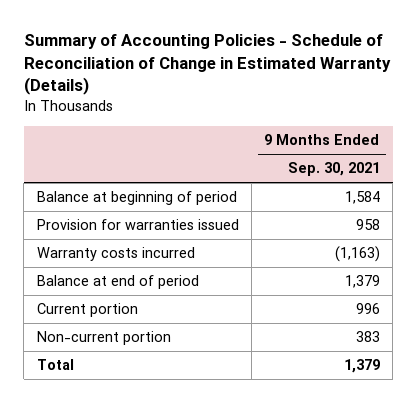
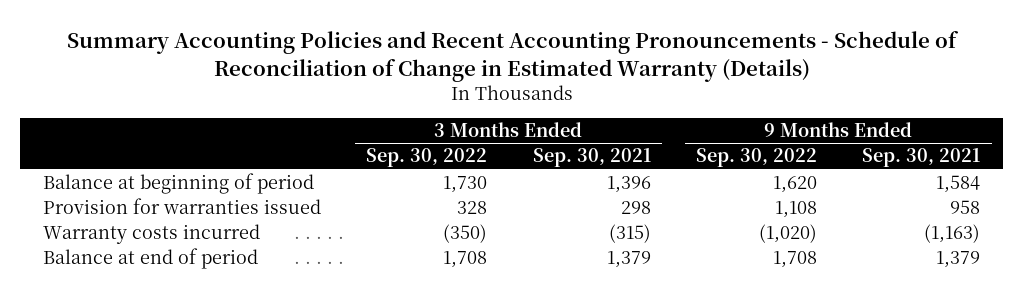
- Summary of Accounting Policies - Schedule of Reconciliation of Change in Estimated Warranty (Details)
+ Summary Accounting Policies and Recent Accounting Pronouncements - Schedule of Reconciliation of Change in Estimated Warranty (Details)
- | 9 Months Ended Sep. 30, 2021
+ | 3 Months Ended Sep. 30, 2022 | 3 Months Ended Sep. 30, 2021 | 9 Months Ended Sep. 30, 2022 | 9 Months Ended Sep. 30, 2021
- Current portion | 996
- Non-current portion | 383
- Total | 1,379

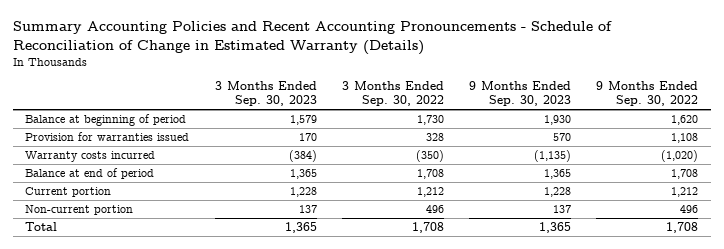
- | 3 Months Ended Sep. 30, 2022 | 3 Months Ended Sep. 30, 2021 | 9 Months Ended Sep. 30, 2022 | 9 Months Ended Sep. 30, 2021
+ | 3 Months Ended Sep. 30, 2023 | 3 Months Ended Sep. 30, 2022 | 9 Months Ended Sep. 30, 2023 | 9 Months Ended Sep. 30, 2022
+ Current portion | 1,228 | 1,212 | 1,228 | 1,212
+ Non-current portion | 137 | 496 | 137 | 496
+ Total | 1,365 | 1,708 | 1,365 | 1,708

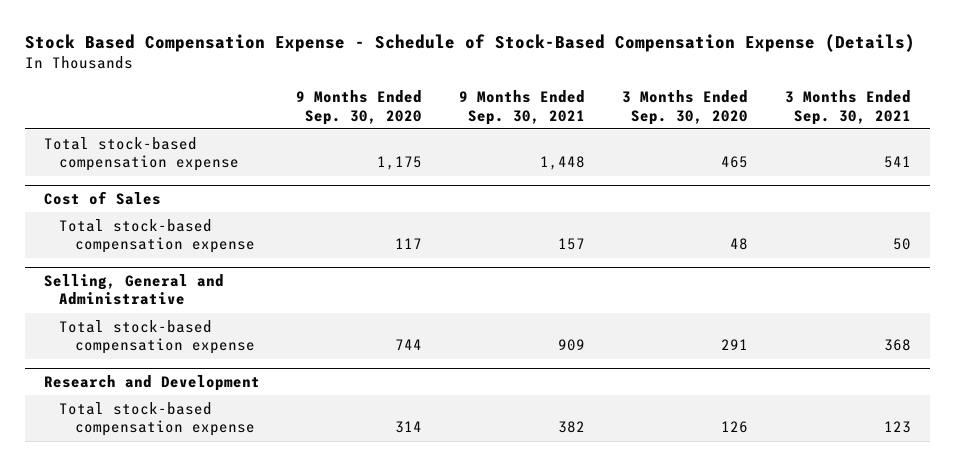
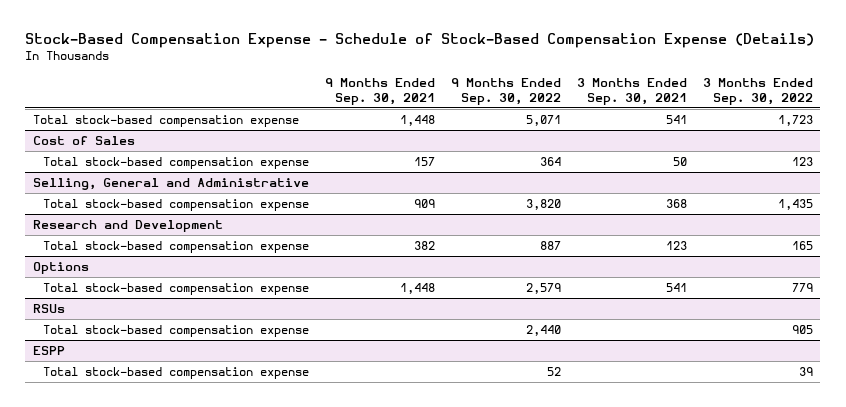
- Stock Based Compensation Expense - Schedule of Stock-Based Compensation Expense (Details)
+ Stock-Based Compensation Expense - Schedule of Stock-Based Compensation Expense (Details)
- | 9 Months Ended Sep. 30, 2020 | 9 Months Ended Sep. 30, 2021 | 3 Months Ended Sep. 30, 2020 | 3 Months Ended Sep. 30, 2021
+ | 9 Months Ended Sep. 30, 2021 | 9 Months Ended Sep. 30, 2022 | 3 Months Ended Sep. 30, 2021 | 3 Months Ended Sep. 30, 2022
+ Options
+ Total stock-based compensation expense | 1,448 | 2,579 | 541 | 779
+ RSUs
+ Total stock-based compensation expense | | 2,440 | | 905
+ ESPP
+ Total stock-based compensation expense | | 52 | | 39

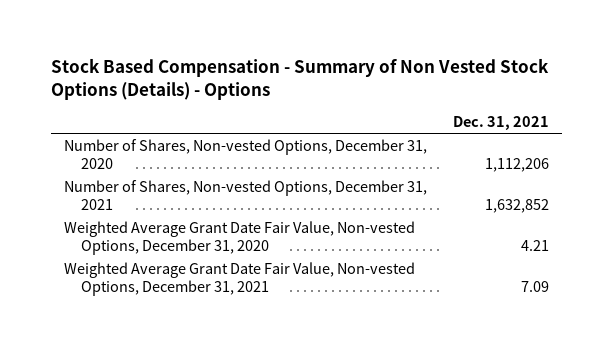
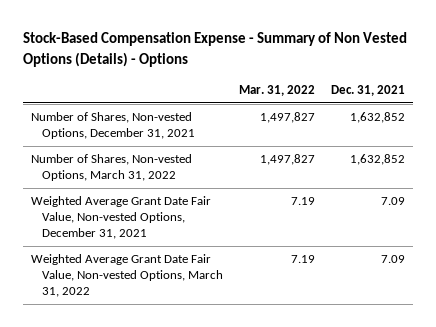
- Stock Based Compensation - Summary of Non Vested Stock Options (Details) - Options
+ Stock-Based Compensation Expense - Summary of Non Vested Options (Details) - Options
- | Dec. 31, 2021
+ | Mar. 31, 2022 | Dec. 31, 2021
- Number of Shares, Non-vested Options, December 31, 2020 | 1,112,206
- Weighted Average Grant Date Fair Value, Non-vested Options, December 31, 2020 | 4.21
+ Number of Shares, Non-vested Options, March 31, 2022 | 1,497,827 | 1,632,852
+ Weighted Average Grant Date Fair Value, Non-vested Options, March 31, 2022 | 7.19 | 7.09

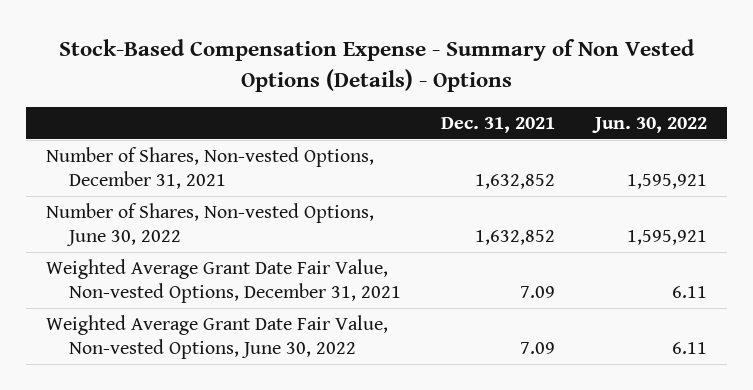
- | Mar. 31, 2022 | Dec. 31, 2021
+ | Dec. 31, 2021 | Jun. 30, 2022
- Number of Shares, Non-vested Options, March 31, 2022 | 1,497,827 | 1,632,852
+ Number of Shares, Non-vested Options, June 30, 2022 | 1,632,852 | 1,595,921
- Weighted Average Grant Date Fair Value, Non-vested Options, March 31, 2022 | 7.19 | 7.09
+ Weighted Average Grant Date Fair Value, Non-vested Options, June 30, 2022 | 7.09 | 6.11

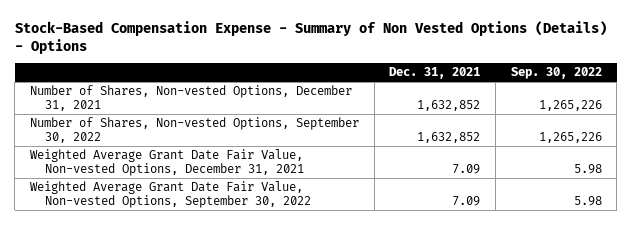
- | Dec. 31, 2021 | Jun. 30, 2022
+ | Dec. 31, 2021 | Sep. 30, 2022
- Number of Shares, Non-vested Options, June 30, 2022 | 1,632,852 | 1,595,921
+ Number of Shares, Non-vested Options, September 30, 2022 | 1,632,852 | 1,265,226
- Weighted Average Grant Date Fair Value, Non-vested Options, June 30, 2022 | 7.09 | 6.11
+ Weighted Average Grant Date Fair Value, Non-vested Options, September 30, 2022 | 7.09 | 5.98

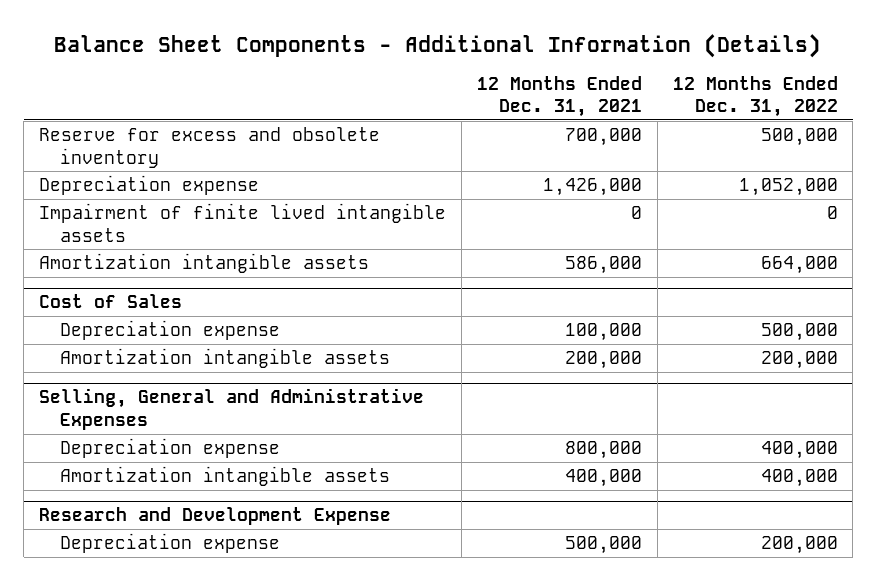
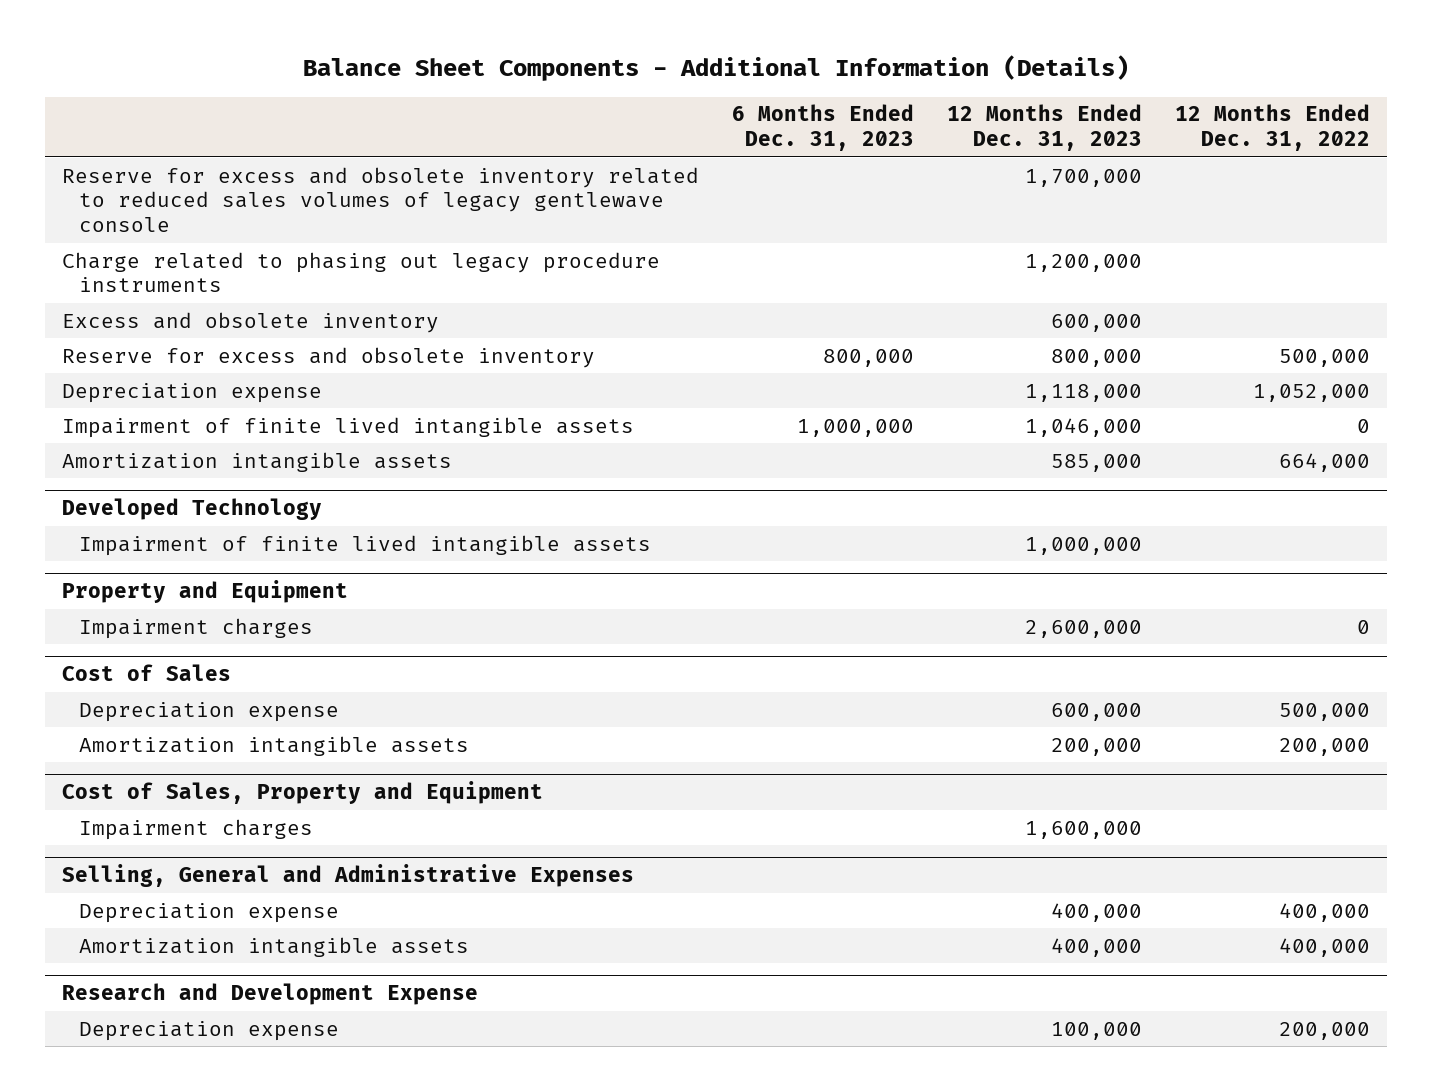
- | 12 Months Ended Dec. 31, 2021 | 12 Months Ended Dec. 31, 2022
+ | 6 Months Ended Dec. 31, 2023 | 12 Months Ended Dec. 31, 2023 | 12 Months Ended Dec. 31, 2022
+ Reserve for excess and obsolete inventory related to reduced sales volumes of legacy gentlewave console | | 1,700,000 |
+ Charge related to phasing out legacy procedure instruments | | 1,200,000 |
+ Excess and obsolete inventory | | 600,000 |
+ Developed Technology
+ Impairment of finite lived intangible assets | | 1,000,000 |
+ Property and Equipment
+ Impairment charges | | 2,600,000 | 0
+ Cost of Sales, Property and Equipment
+ Impairment charges | | 1,600,000 |

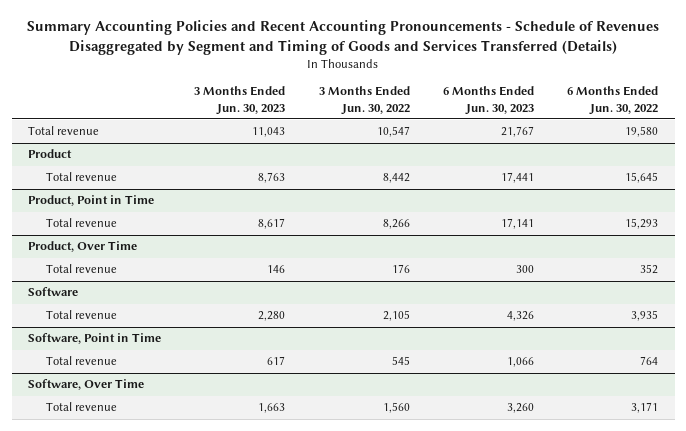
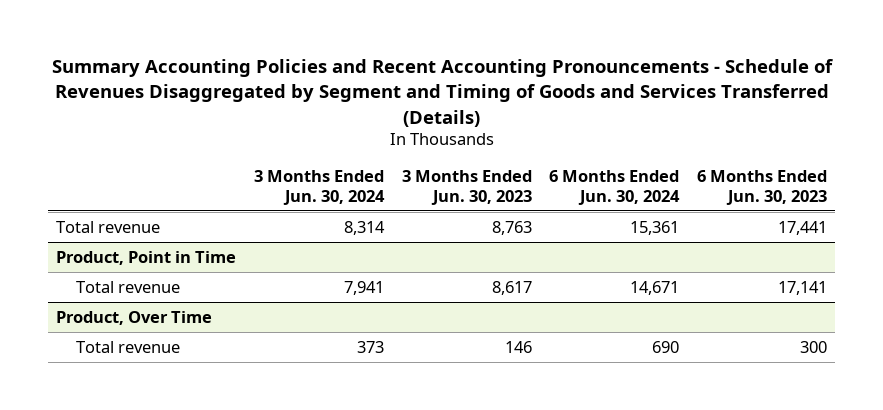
- | 3 Months Ended Jun. 30, 2023 | 3 Months Ended Jun. 30, 2022 | 6 Months Ended Jun. 30, 2023 | 6 Months Ended Jun. 30, 2022
+ | 3 Months Ended Jun. 30, 2024 | 3 Months Ended Jun. 30, 2023 | 6 Months Ended Jun. 30, 2024 | 6 Months Ended Jun. 30, 2023
- Total revenue | 11,043 | 10,547 | 21,767 | 19,580
- Product
- Software
- Total revenue | 2,280 | 2,105 | 4,326 | 3,935
- Software, Point in Time
- Total revenue | 617 | 545 | 1,066 | 764
- Software, Over Time
- Total revenue | 1,663 | 1,560 | 3,260 | 3,171

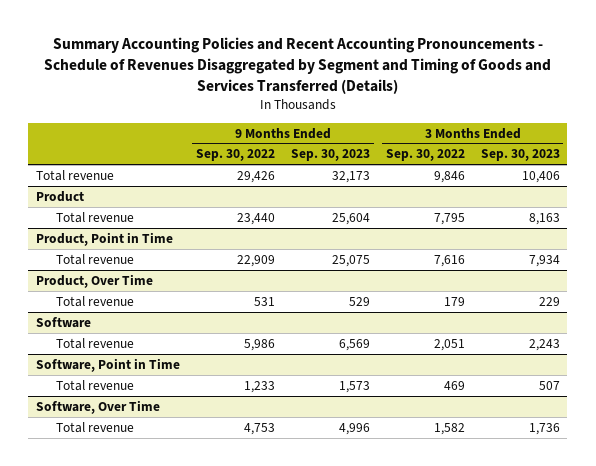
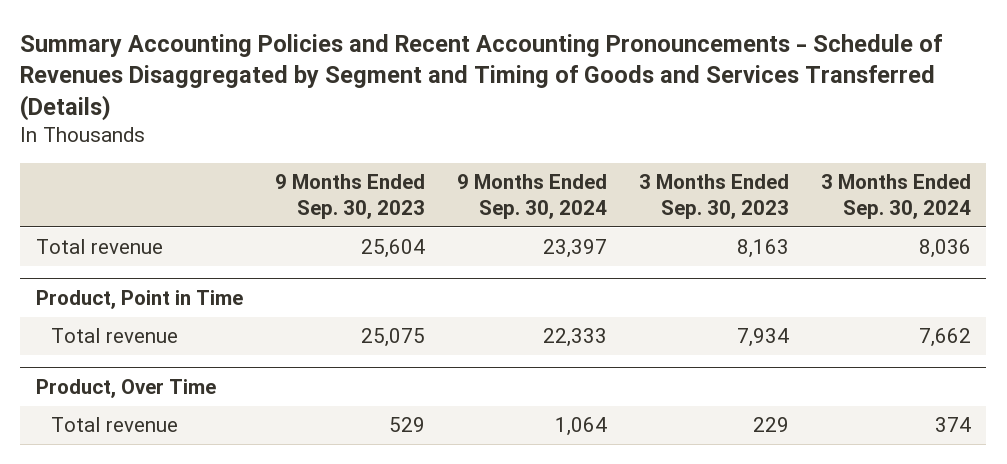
- | 9 Months Ended Sep. 30, 2022 | 9 Months Ended Sep. 30, 2023 | 3 Months Ended Sep. 30, 2022 | 3 Months Ended Sep. 30, 2023
+ | 9 Months Ended Sep. 30, 2023 | 9 Months Ended Sep. 30, 2024 | 3 Months Ended Sep. 30, 2023 | 3 Months Ended Sep. 30, 2024
- Total revenue | 29,426 | 32,173 | 9,846 | 10,406
- Product
- Software
- Total revenue | 5,986 | 6,569 | 2,051 | 2,243
- Software, Point in Time
- Total revenue | 1,233 | 1,573 | 469 | 507
- Software, Over Time
- Total revenue | 4,753 | 4,996 | 1,582 | 1,736

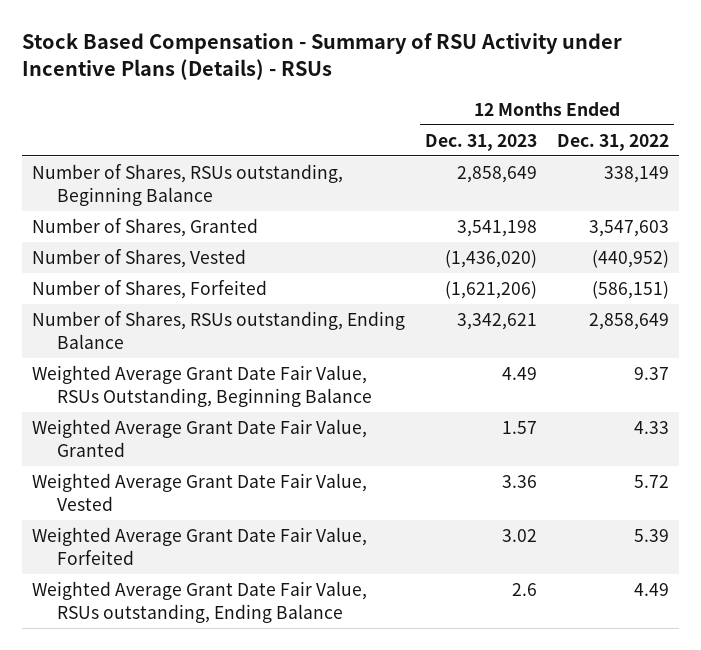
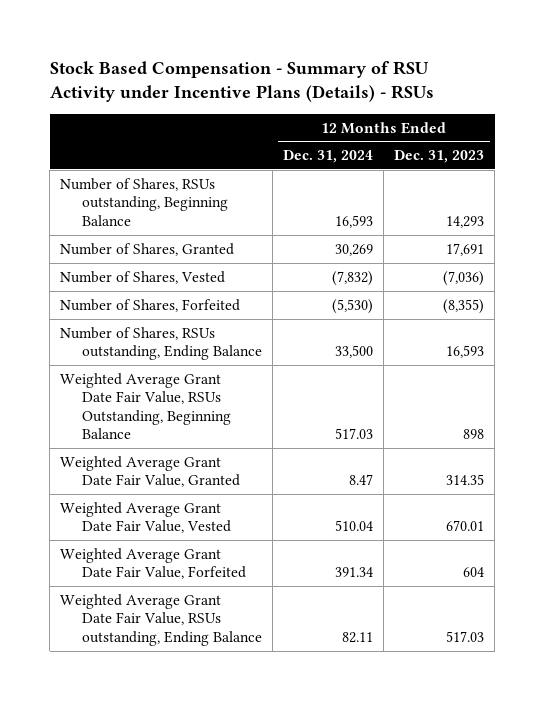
- | 12 Months Ended Dec. 31, 2023 | 12 Months Ended Dec. 31, 2022
+ | 12 Months Ended Dec. 31, 2024 | 12 Months Ended Dec. 31, 2023
- Number of Shares, RSUs outstanding, Beginning Balance | 2,858,649 | 338,149
- Number of Shares, Granted | 3,541,198 | 3,547,603
- Number of Shares, Vested | (1,436,020) | (440,952)
- Number of Shares, Forfeited | (1,621,206) | (586,151)
- Number of Shares, RSUs outstanding, Ending Balance | 3,342,621 | 2,858,649
- Weighted Average Grant Date Fair Value, RSUs Outstanding, Beginning Balance | 4.49 | 9.37
- Weighted Average Grant Date Fair Value, Granted | 1.57 | 4.33
- Weighted Average Grant Date Fair Value, Vested | 3.36 | 5.72
- Weighted Average Grant Date Fair Value, Forfeited | 3.02 | 5.39
- Weighted Average Grant Date Fair Value, RSUs outstanding, Ending Balance | 2.6 | 4.49
+ Number of Shares, RSUs outstanding, Beginning Balance | 16,593 | 14,293
+ Number of Shares, Granted | 30,269 | 17,691
+ Number of Shares, Vested | (7,832) | (7,036)
+ Number of Shares, Forfeited | (5,530) | (8,355)
+ Number of Shares, RSUs outstanding, Ending Balance | 33,500 | 16,593
+ Weighted Average Grant Date Fair Value, RSUs Outstanding, Beginning Balance | 517.03 | 898
+ Weighted Average Grant Date Fair Value, Granted | 8.47 | 314.35
+ Weighted Average Grant Date Fair Value, Vested | 510.04 | 670.01
+ Weighted Average Grant Date Fair Value, Forfeited | 391.34 | 604
+ Weighted Average Grant Date Fair Value, RSUs outstanding, Ending Balance | 82.11 | 517.03

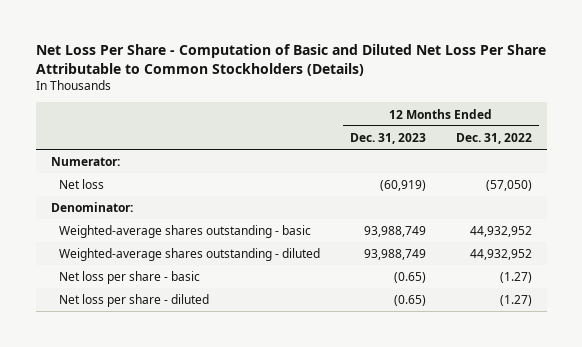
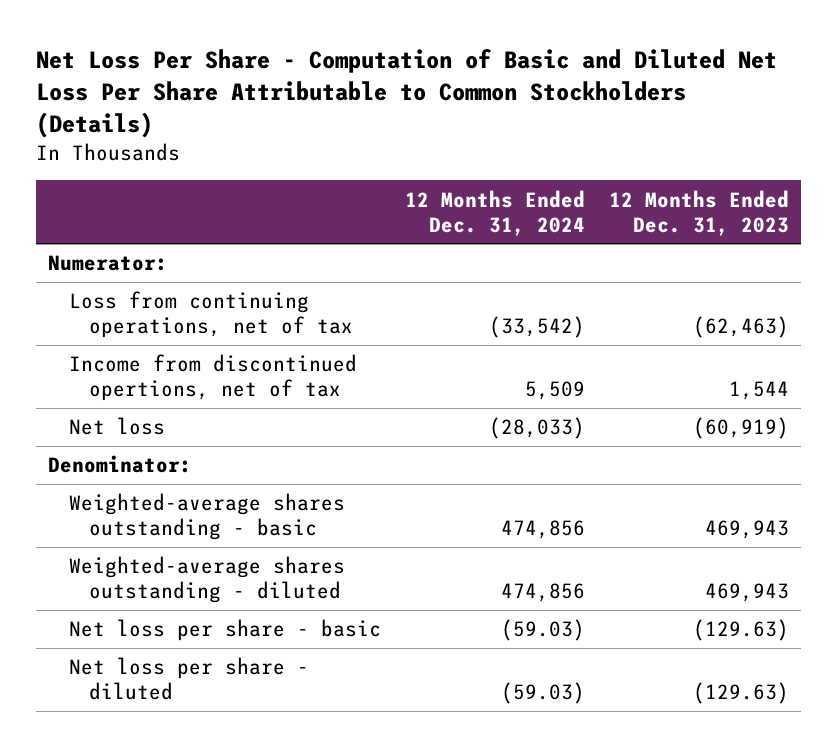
- | 12 Months Ended Dec. 31, 2023 | 12 Months Ended Dec. 31, 2022
+ | 12 Months Ended Dec. 31, 2024 | 12 Months Ended Dec. 31, 2023
+ Loss from continuing operations, net of tax | (33,542) | (62,463)
+ Income from discontinued opertions, net of tax | 5,509 | 1,544
- Weighted-average shares outstanding - basic | 93,988,749 | 44,932,952
- Weighted-average shares outstanding - diluted | 93,988,749 | 44,932,952
- Net loss per share - basic | (0.65) | (1.27)
- Net loss per share - diluted | (0.65) | (1.27)
+ Weighted-average shares outstanding - basic | 474,856 | 469,943
+ Weighted-average shares outstanding - diluted | 474,856 | 469,943
+ Net loss per share - basic | (59.03) | (129.63)
+ Net loss per share - diluted | (59.03) | (129.63)

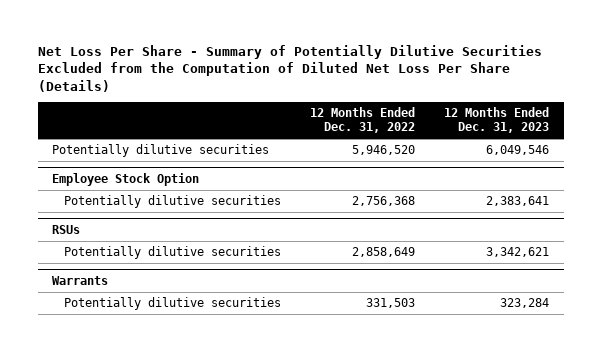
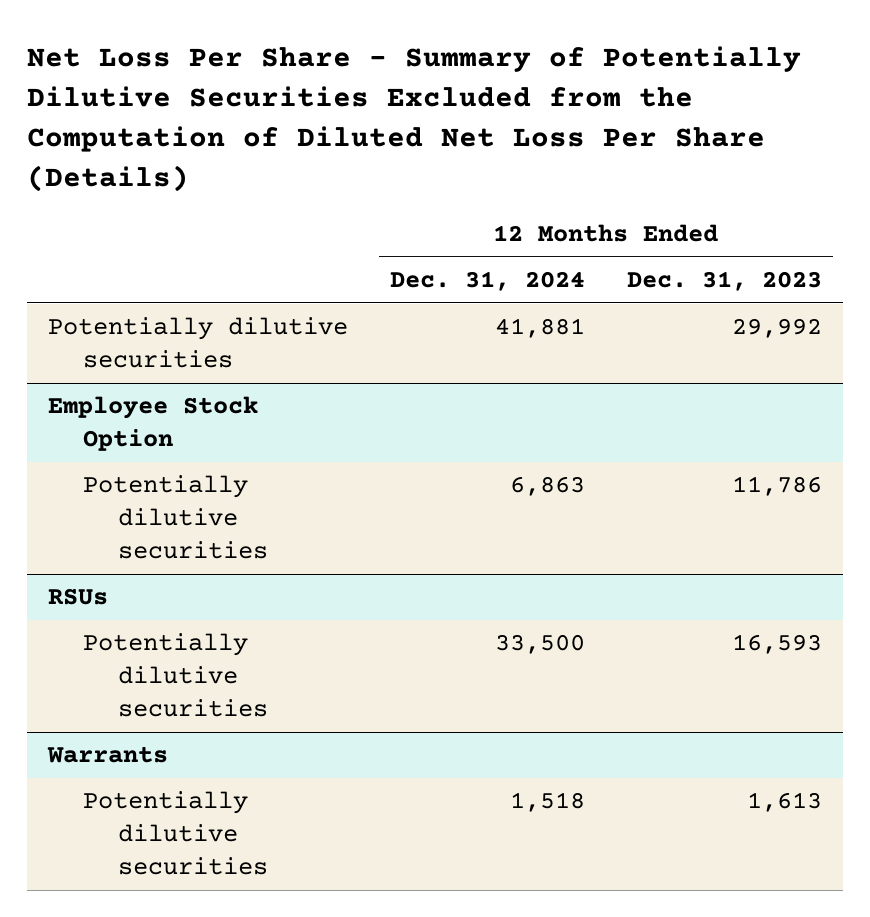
- | 12 Months Ended Dec. 31, 2022 | 12 Months Ended Dec. 31, 2023
+ | 12 Months Ended Dec. 31, 2024 | 12 Months Ended Dec. 31, 2023
- Potentially dilutive securities | 5,946,520 | 6,049,546
+ Potentially dilutive securities | 41,881 | 29,992
@ Employee Stock Option
- Potentially dilutive securities | 2,756,368 | 2,383,641
+ Potentially dilutive securities | 6,863 | 11,786
@ RSUs
- Potentially dilutive securities | 2,858,649 | 3,342,621
+ Potentially dilutive securities | 33,500 | 16,593
@ Warrants
- Potentially dilutive securities | 331,503 | 323,284
+ Potentially dilutive securities | 1,518 | 1,613

